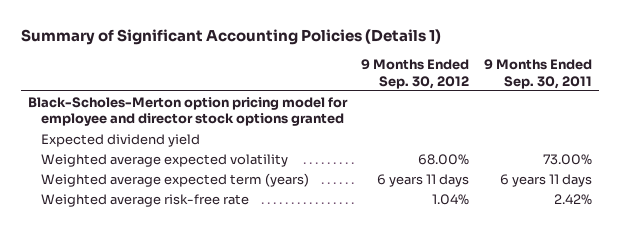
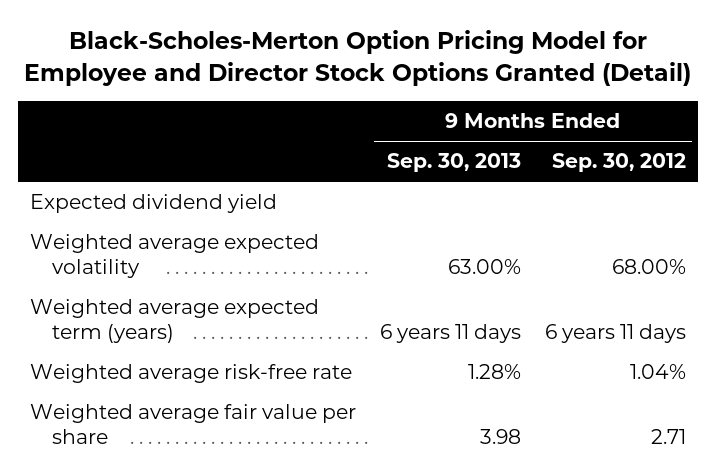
- Summary of Significant Accounting Policies (Details 1)
+ Black-Scholes-Merton Option Pricing Model for Employee and Director Stock Options Granted (Detail)
- | 9 Months Ended Sep. 30, 2012 | 9 Months Ended Sep. 30, 2011
+ | 9 Months Ended Sep. 30, 2013 | 9 Months Ended Sep. 30, 2012
- Black-Scholes-Merton option pricing model for employee and director stock options granted
+ Weighted average fair value per share | 3.98 | 2.71

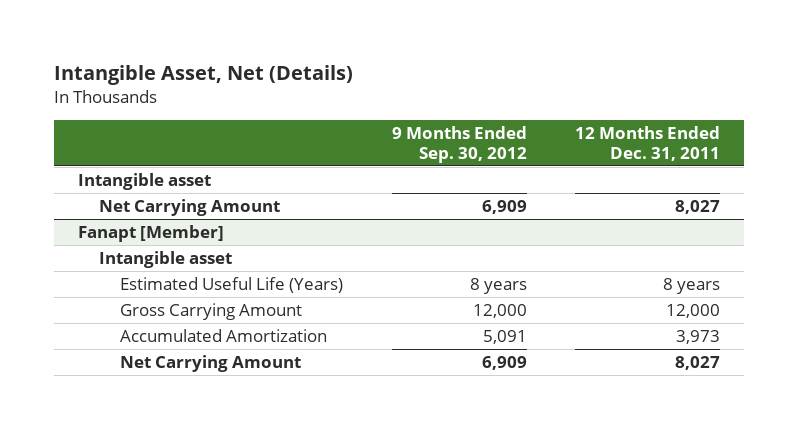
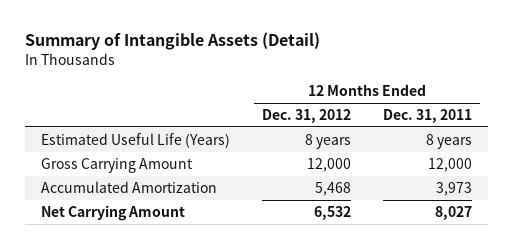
- Intangible Asset, Net (Details)
+ Summary of Intangible Assets (Detail)
- | 9 Months Ended Sep. 30, 2012 | 12 Months Ended Dec. 31, 2011
+ | 12 Months Ended Dec. 31, 2012 | 12 Months Ended Dec. 31, 2011
- Intangible asset
- Net Carrying Amount | 6,909 | 8,027
- Fanapt [Member]
- Intangible asset

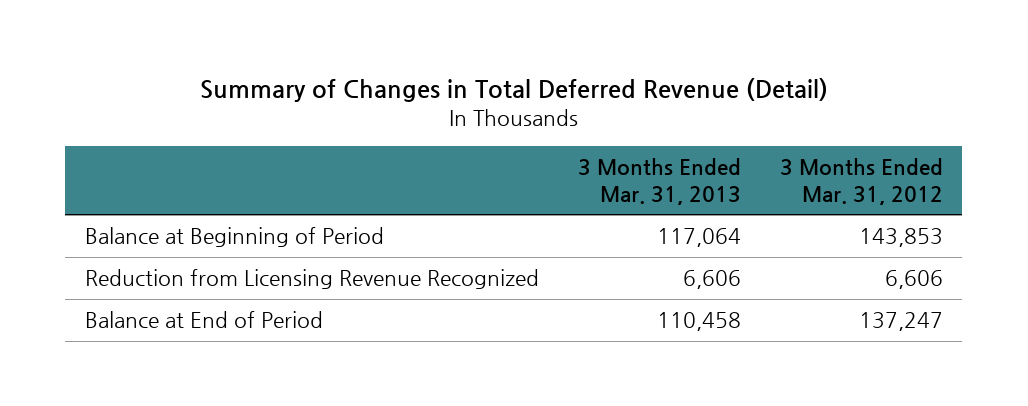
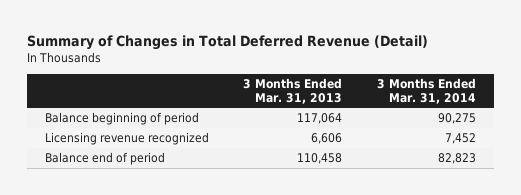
- | 3 Months Ended Mar. 31, 2013 | 3 Months Ended Mar. 31, 2012
+ | 3 Months Ended Mar. 31, 2013 | 3 Months Ended Mar. 31, 2014
- Balance at Beginning of Period | 117,064 | 143,853
- Reduction from Licensing Revenue Recognized | 6,606 | 6,606
- Balance at End of Period | 110,458 | 137,247
+ Balance beginning of period | 117,064 | 90,275
+ Licensing revenue recognized | 6,606 | 7,452
+ Balance end of period | 110,458 | 82,823

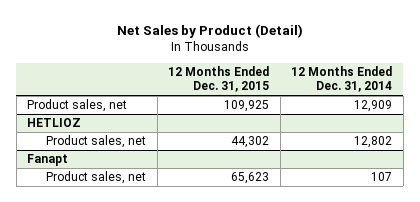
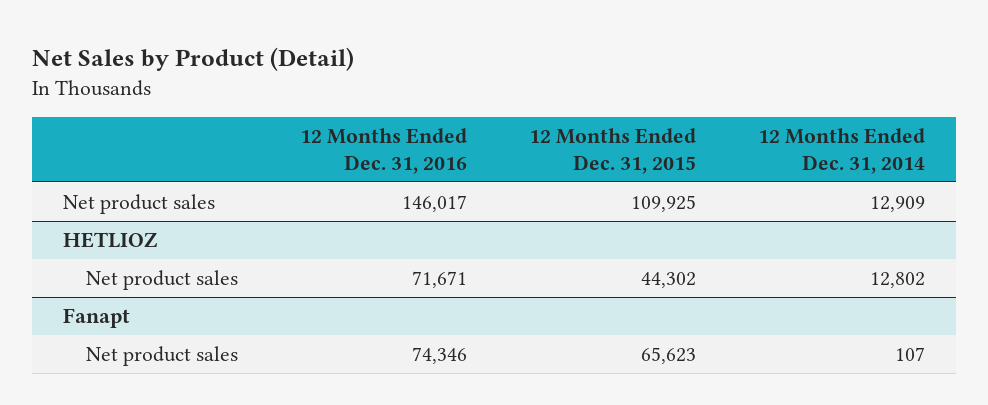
- | 12 Months Ended Dec. 31, 2015 | 12 Months Ended Dec. 31, 2014
+ | 12 Months Ended Dec. 31, 2016 | 12 Months Ended Dec. 31, 2015 | 12 Months Ended Dec. 31, 2014
- Product sales, net | 109,925 | 12,909
+ Net product sales | 146,017 | 109,925 | 12,909
@ HETLIOZ
- Product sales, net | 44,302 | 12,802
+ Net product sales | 71,671 | 44,302 | 12,802
@ Fanapt
- Product sales, net | 65,623 | 107
+ Net product sales | 74,346 | 65,623 | 107

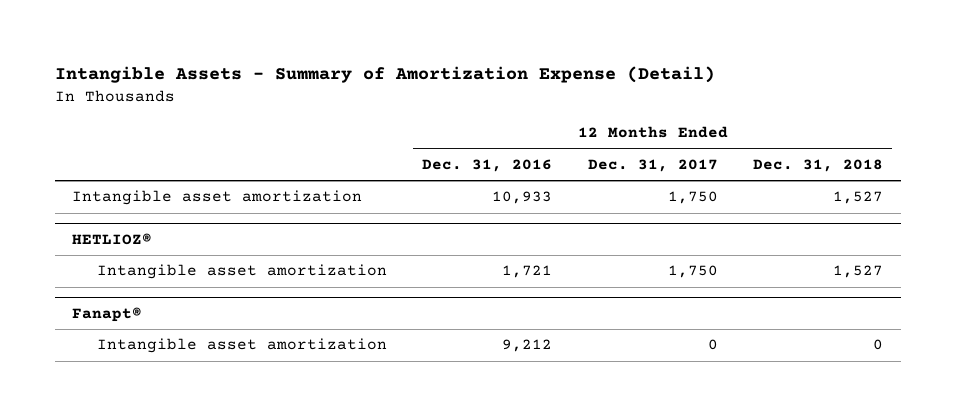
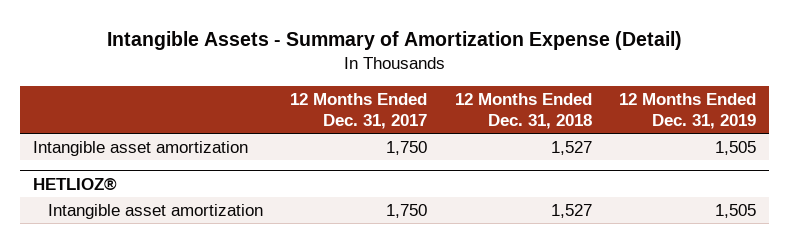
- | 12 Months Ended Dec. 31, 2016 | 12 Months Ended Dec. 31, 2017 | 12 Months Ended Dec. 31, 2018
+ | 12 Months Ended Dec. 31, 2017 | 12 Months Ended Dec. 31, 2018 | 12 Months Ended Dec. 31, 2019
- Fanapt®
- Intangible asset amortization | 9,212 | 0 | 0

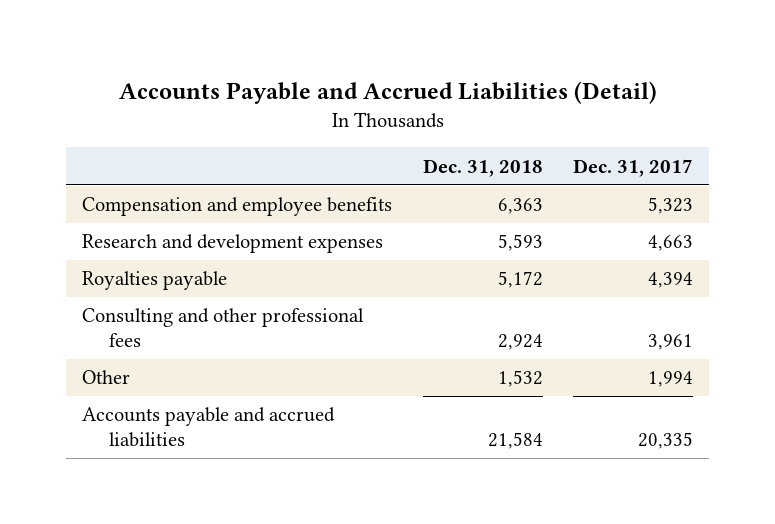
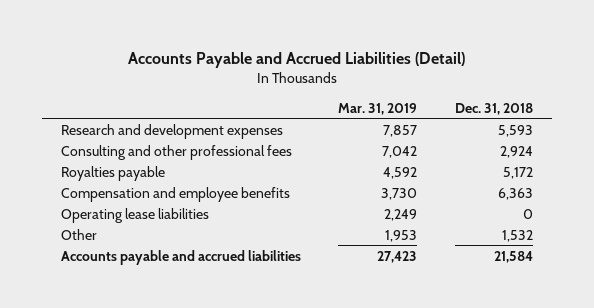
- | Dec. 31, 2018 | Dec. 31, 2017
+ | Mar. 31, 2019 | Dec. 31, 2018
moved down: Royalties payable | 4,592 | 5,172
moved down: Compensation and employee benefits | 3,730 | 6,363
+ Operating lease liabilities | 2,249 | 0

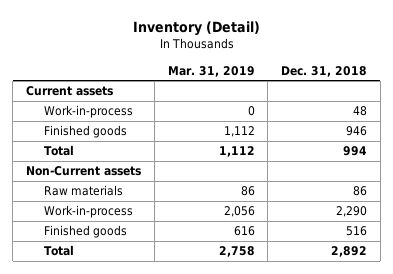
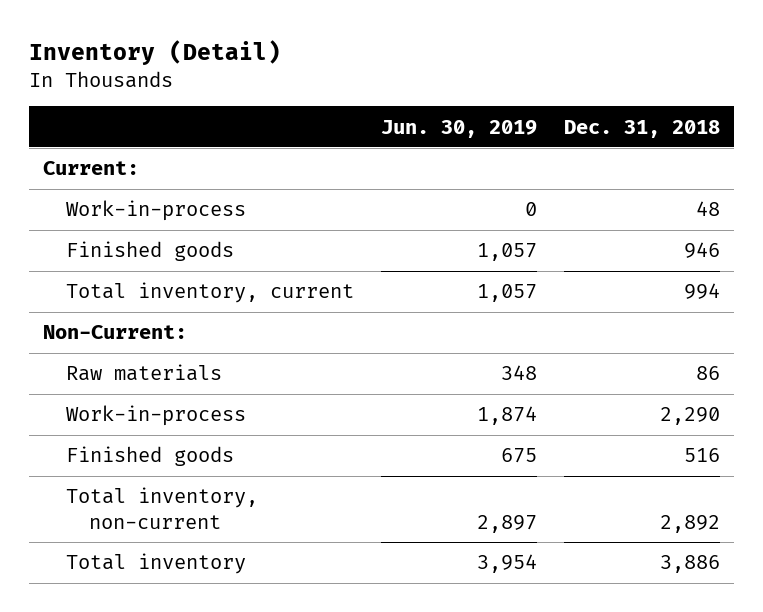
- | Mar. 31, 2019 | Dec. 31, 2018
+ | Jun. 30, 2019 | Dec. 31, 2018
- Current assets
+ Current:
- Total | 1,112 | 994
- Non-Current assets
+ Total inventory, current | 1,057 | 994
+ Non-Current:
- Total | 2,758 | 2,892
+ Total inventory, non-current | 2,897 | 2,892
+ Total inventory | 3,954 | 3,886

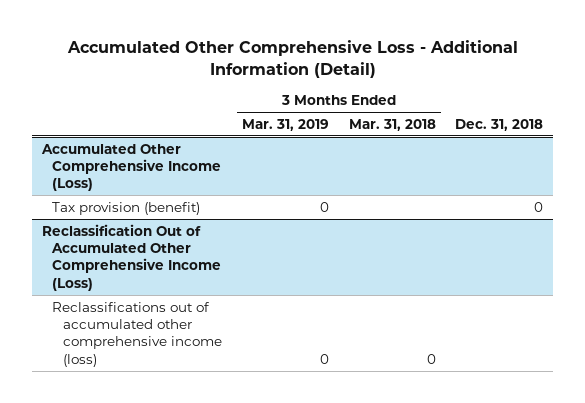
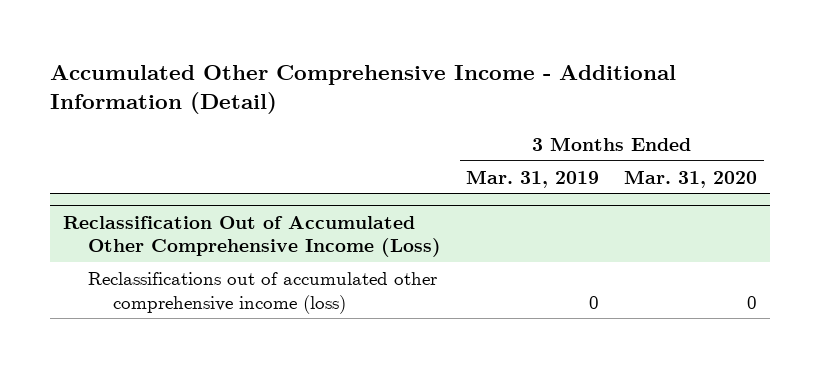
- Accumulated Other Comprehensive Loss - Additional Information (Detail)
+ Accumulated Other Comprehensive Income - Additional Information (Detail)
- | 3 Months Ended Mar. 31, 2019 | 3 Months Ended Mar. 31, 2018 | Dec. 31, 2018
+ | 3 Months Ended Mar. 31, 2019 | 3 Months Ended Mar. 31, 2020
- Accumulated Other Comprehensive Income (Loss)
- Tax provision (benefit) | 0 | | 0

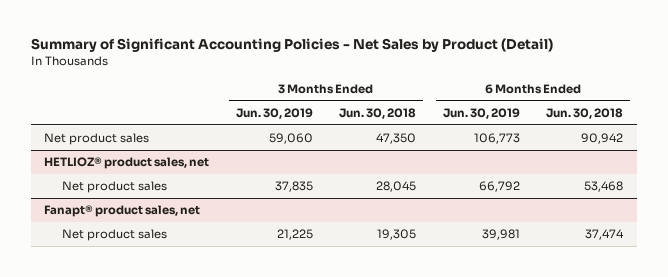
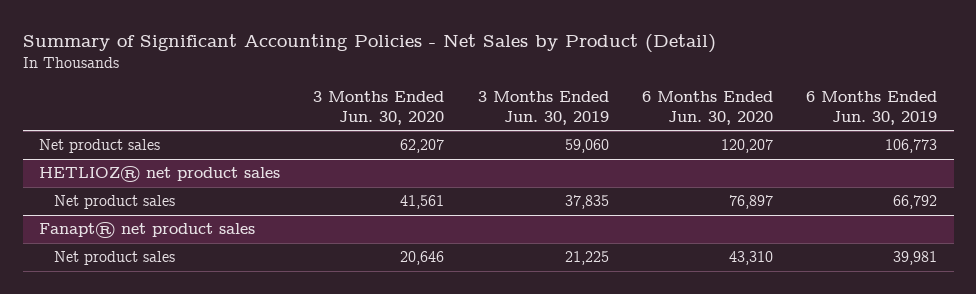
- | 3 Months Ended Jun. 30, 2019 | 3 Months Ended Jun. 30, 2018 | 6 Months Ended Jun. 30, 2019 | 6 Months Ended Jun. 30, 2018
+ | 3 Months Ended Jun. 30, 2020 | 3 Months Ended Jun. 30, 2019 | 6 Months Ended Jun. 30, 2020 | 6 Months Ended Jun. 30, 2019
- HETLIOZ® product sales, net
+ HETLIOZ® net product sales
- Fanapt® product sales, net
+ Fanapt® net product sales

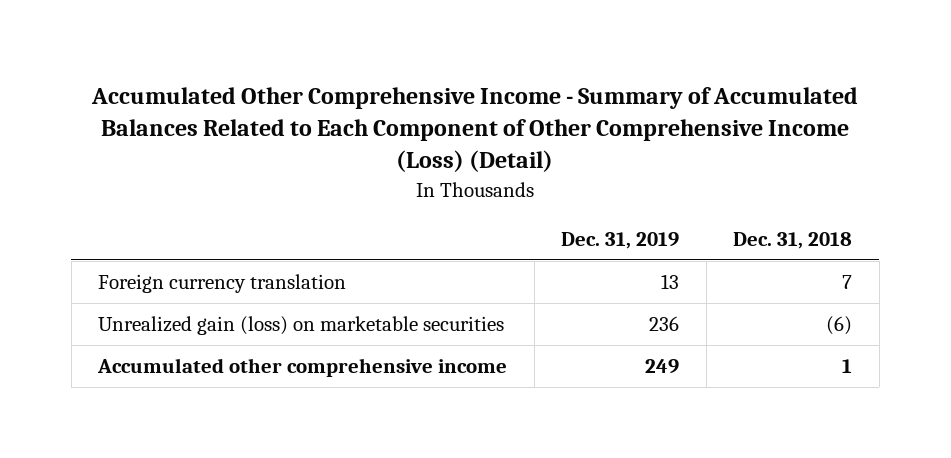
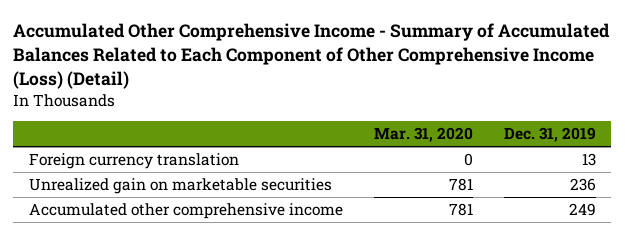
- | Dec. 31, 2019 | Dec. 31, 2018
+ | Mar. 31, 2020 | Dec. 31, 2019
- Unrealized gain (loss) on marketable securities | 236 | (6)
+ Unrealized gain on marketable securities | 781 | 236

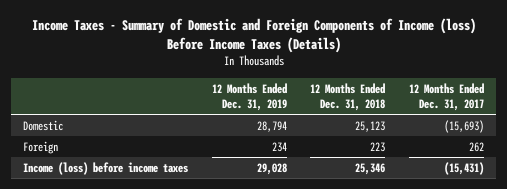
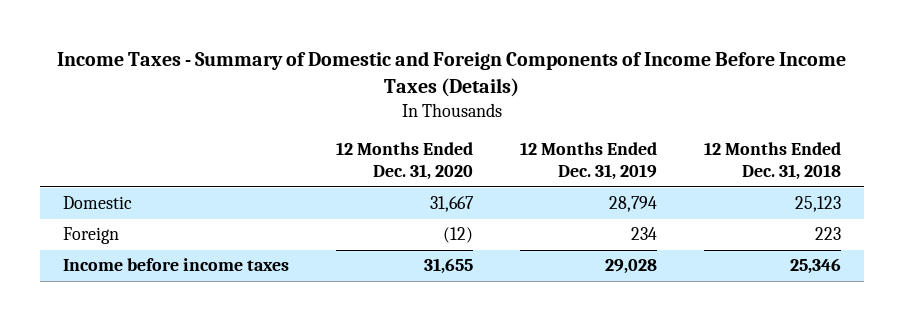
- Income Taxes - Summary of Domestic and Foreign Components of Income (loss) Before Income Taxes (Details)
+ Income Taxes - Summary of Domestic and Foreign Components of Income Before Income Taxes (Details)
- | 12 Months Ended Dec. 31, 2019 | 12 Months Ended Dec. 31, 2018 | 12 Months Ended Dec. 31, 2017
+ | 12 Months Ended Dec. 31, 2020 | 12 Months Ended Dec. 31, 2019 | 12 Months Ended Dec. 31, 2018
- Income (loss) before income taxes | 29,028 | 25,346 | (15,431)
+ Income before income taxes | 31,655 | 29,028 | 25,346

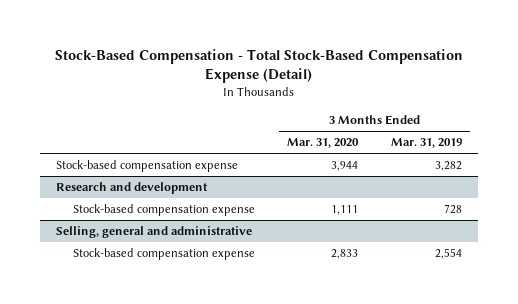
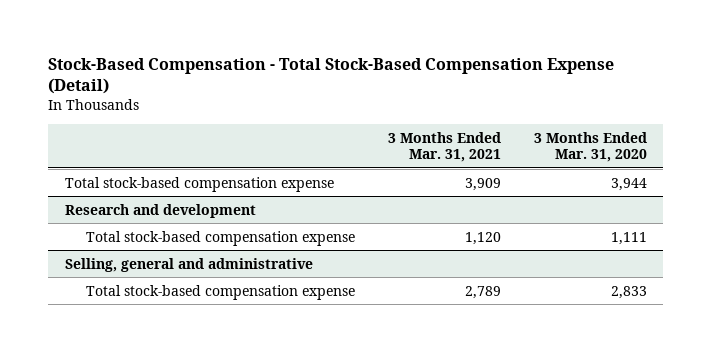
- | 3 Months Ended Mar. 31, 2020 | 3 Months Ended Mar. 31, 2019
+ | 3 Months Ended Mar. 31, 2021 | 3 Months Ended Mar. 31, 2020
- Stock-based compensation expense | 3,944 | 3,282
+ Total stock-based compensation expense | 3,909 | 3,944
@ Research and development
- Stock-based compensation expense | 1,111 | 728
+ Total stock-based compensation expense | 1,120 | 1,111
@ Selling, general and administrative
- Stock-based compensation expense | 2,833 | 2,554
+ Total stock-based compensation expense | 2,789 | 2,833

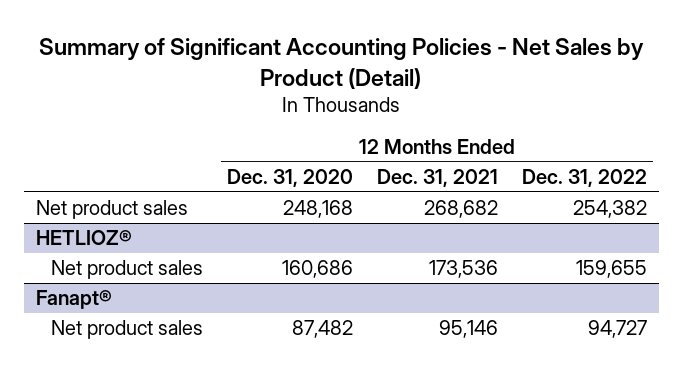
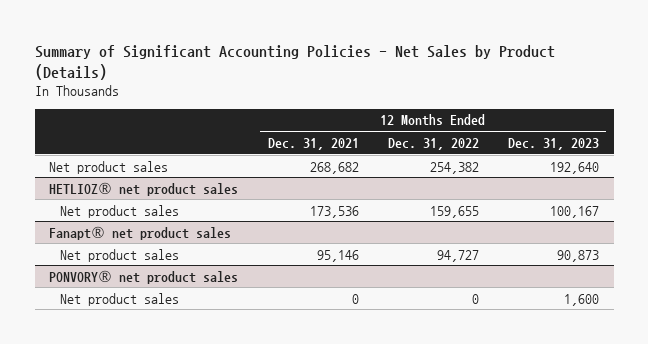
- Summary of Significant Accounting Policies - Net Sales by Product (Detail)
+ Summary of Significant Accounting Policies - Net Sales by Product (Details)
- | 12 Months Ended Dec. 31, 2020 | 12 Months Ended Dec. 31, 2021 | 12 Months Ended Dec. 31, 2022
+ | 12 Months Ended Dec. 31, 2021 | 12 Months Ended Dec. 31, 2022 | 12 Months Ended Dec. 31, 2023
- HETLIOZ®
+ HETLIOZ® net product sales
- Fanapt®
+ Fanapt® net product sales
+ PONVORY® net product sales
+ Net product sales | 0 | 0 | 1,600

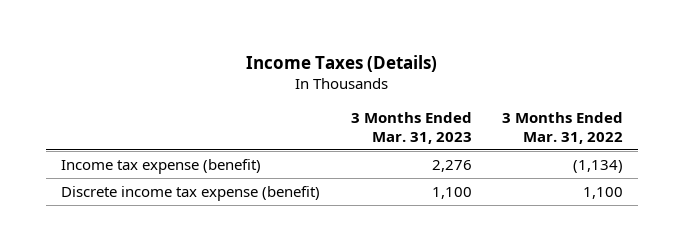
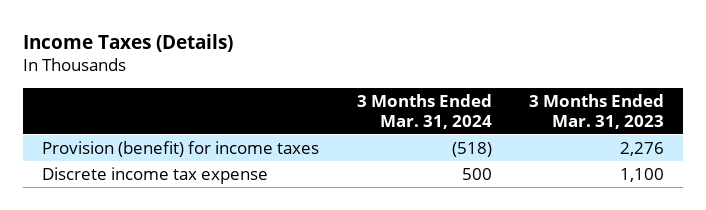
- | 3 Months Ended Mar. 31, 2023 | 3 Months Ended Mar. 31, 2022
+ | 3 Months Ended Mar. 31, 2024 | 3 Months Ended Mar. 31, 2023
- Income tax expense (benefit) | 2,276 | (1,134)
- Discrete income tax expense (benefit) | 1,100 | 1,100
+ Provision (benefit) for income taxes | (518) | 2,276
+ Discrete income tax expense | 500 | 1,100

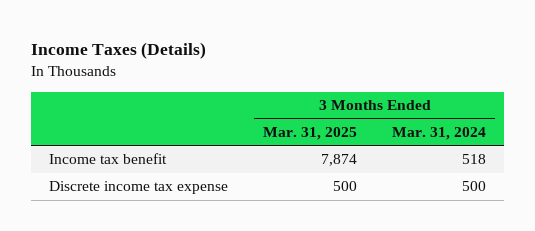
- | 3 Months Ended Mar. 31, 2024 | 3 Months Ended Mar. 31, 2023
+ | 3 Months Ended Mar. 31, 2025 | 3 Months Ended Mar. 31, 2024
- Provision (benefit) for income taxes | (518) | 2,276
+ Income tax benefit | 7,874 | 518

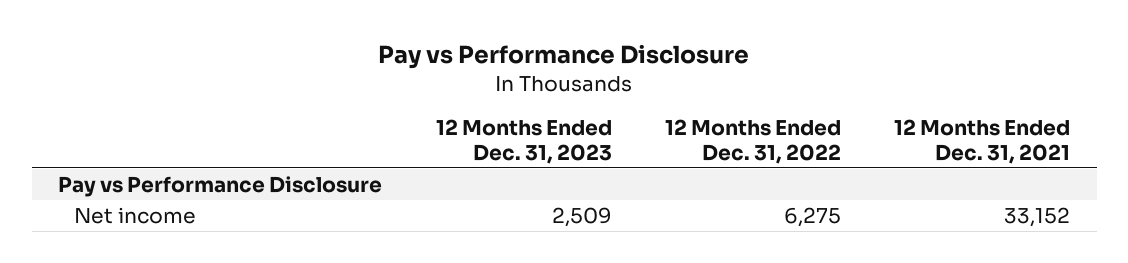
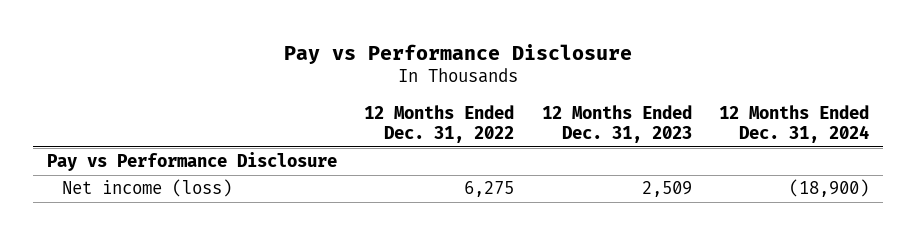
- | 12 Months Ended Dec. 31, 2023 | 12 Months Ended Dec. 31, 2022 | 12 Months Ended Dec. 31, 2021
+ | 12 Months Ended Dec. 31, 2022 | 12 Months Ended Dec. 31, 2023 | 12 Months Ended Dec. 31, 2024
- Net income | 2,509 | 6,275 | 33,152
+ Net income (loss) | 6,275 | 2,509 | (18,900)

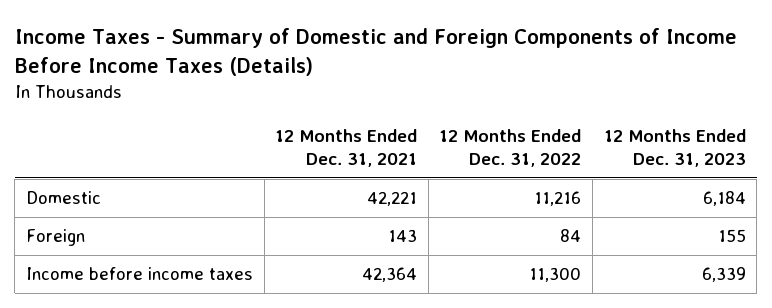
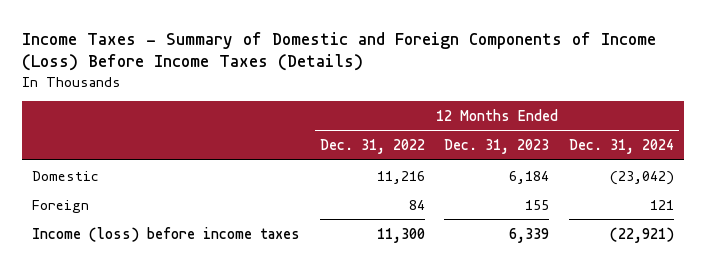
- Income Taxes - Summary of Domestic and Foreign Components of Income Before Income Taxes (Details)
+ Income Taxes - Summary of Domestic and Foreign Components of Income (Loss) Before Income Taxes (Details)
- | 12 Months Ended Dec. 31, 2021 | 12 Months Ended Dec. 31, 2022 | 12 Months Ended Dec. 31, 2023
+ | 12 Months Ended Dec. 31, 2022 | 12 Months Ended Dec. 31, 2023 | 12 Months Ended Dec. 31, 2024
- Income before income taxes | 42,364 | 11,300 | 6,339
+ Income (loss) before income taxes | 11,300 | 6,339 | (22,921)

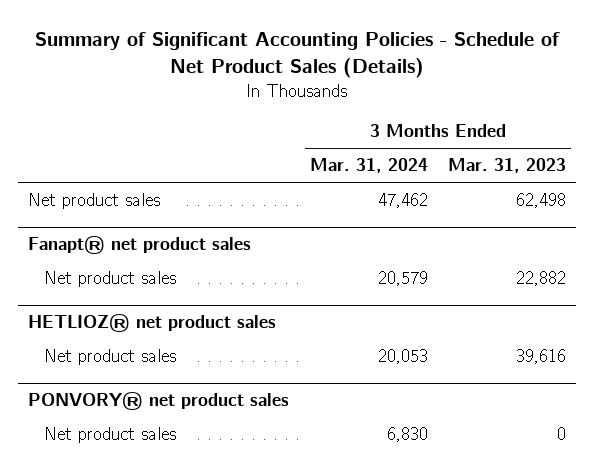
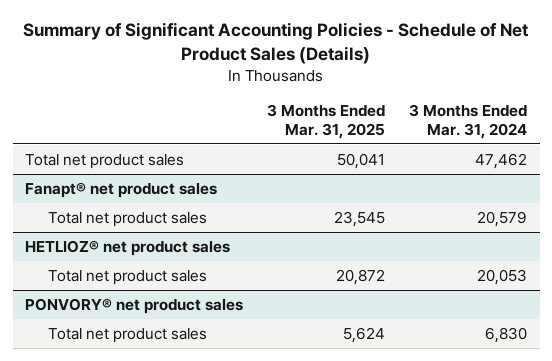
- | 3 Months Ended Mar. 31, 2024 | 3 Months Ended Mar. 31, 2023
+ | 3 Months Ended Mar. 31, 2025 | 3 Months Ended Mar. 31, 2024
- Net product sales | 47,462 | 62,498
+ Total net product sales | 50,041 | 47,462
@ Fanapt® net product sales
- Net product sales | 20,579 | 22,882
+ Total net product sales | 23,545 | 20,579
@ HETLIOZ® net product sales
- Net product sales | 20,053 | 39,616
+ Total net product sales | 20,872 | 20,053
@ PONVORY® net product sales
- Net product sales | 6,830 | 0
+ Total net product sales | 5,624 | 6,830

